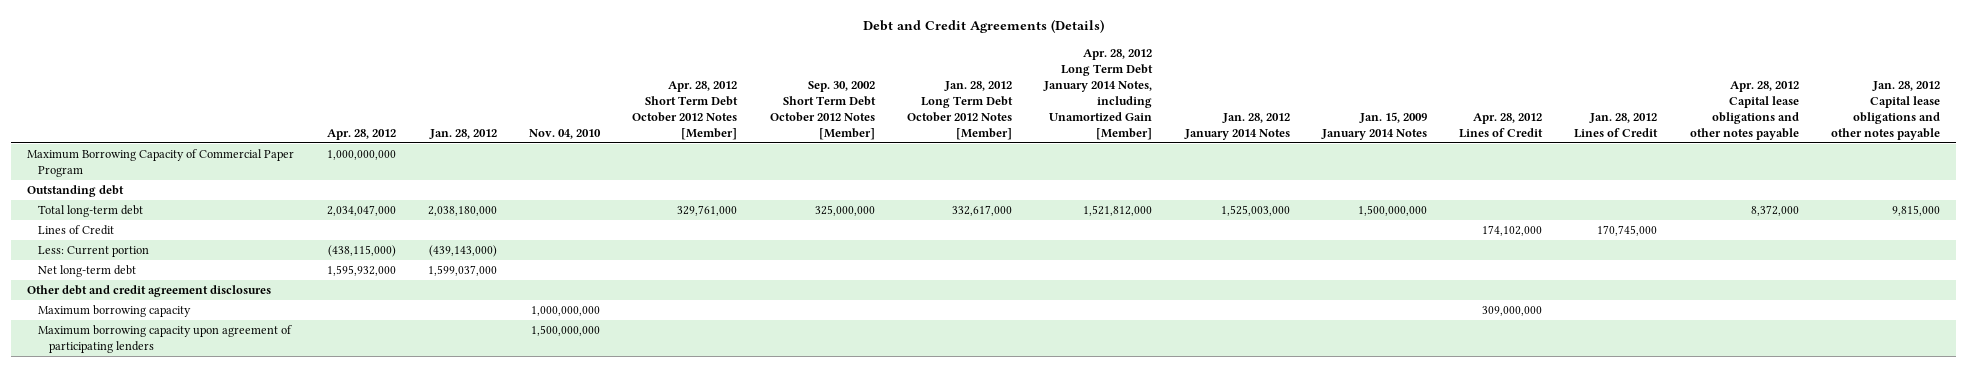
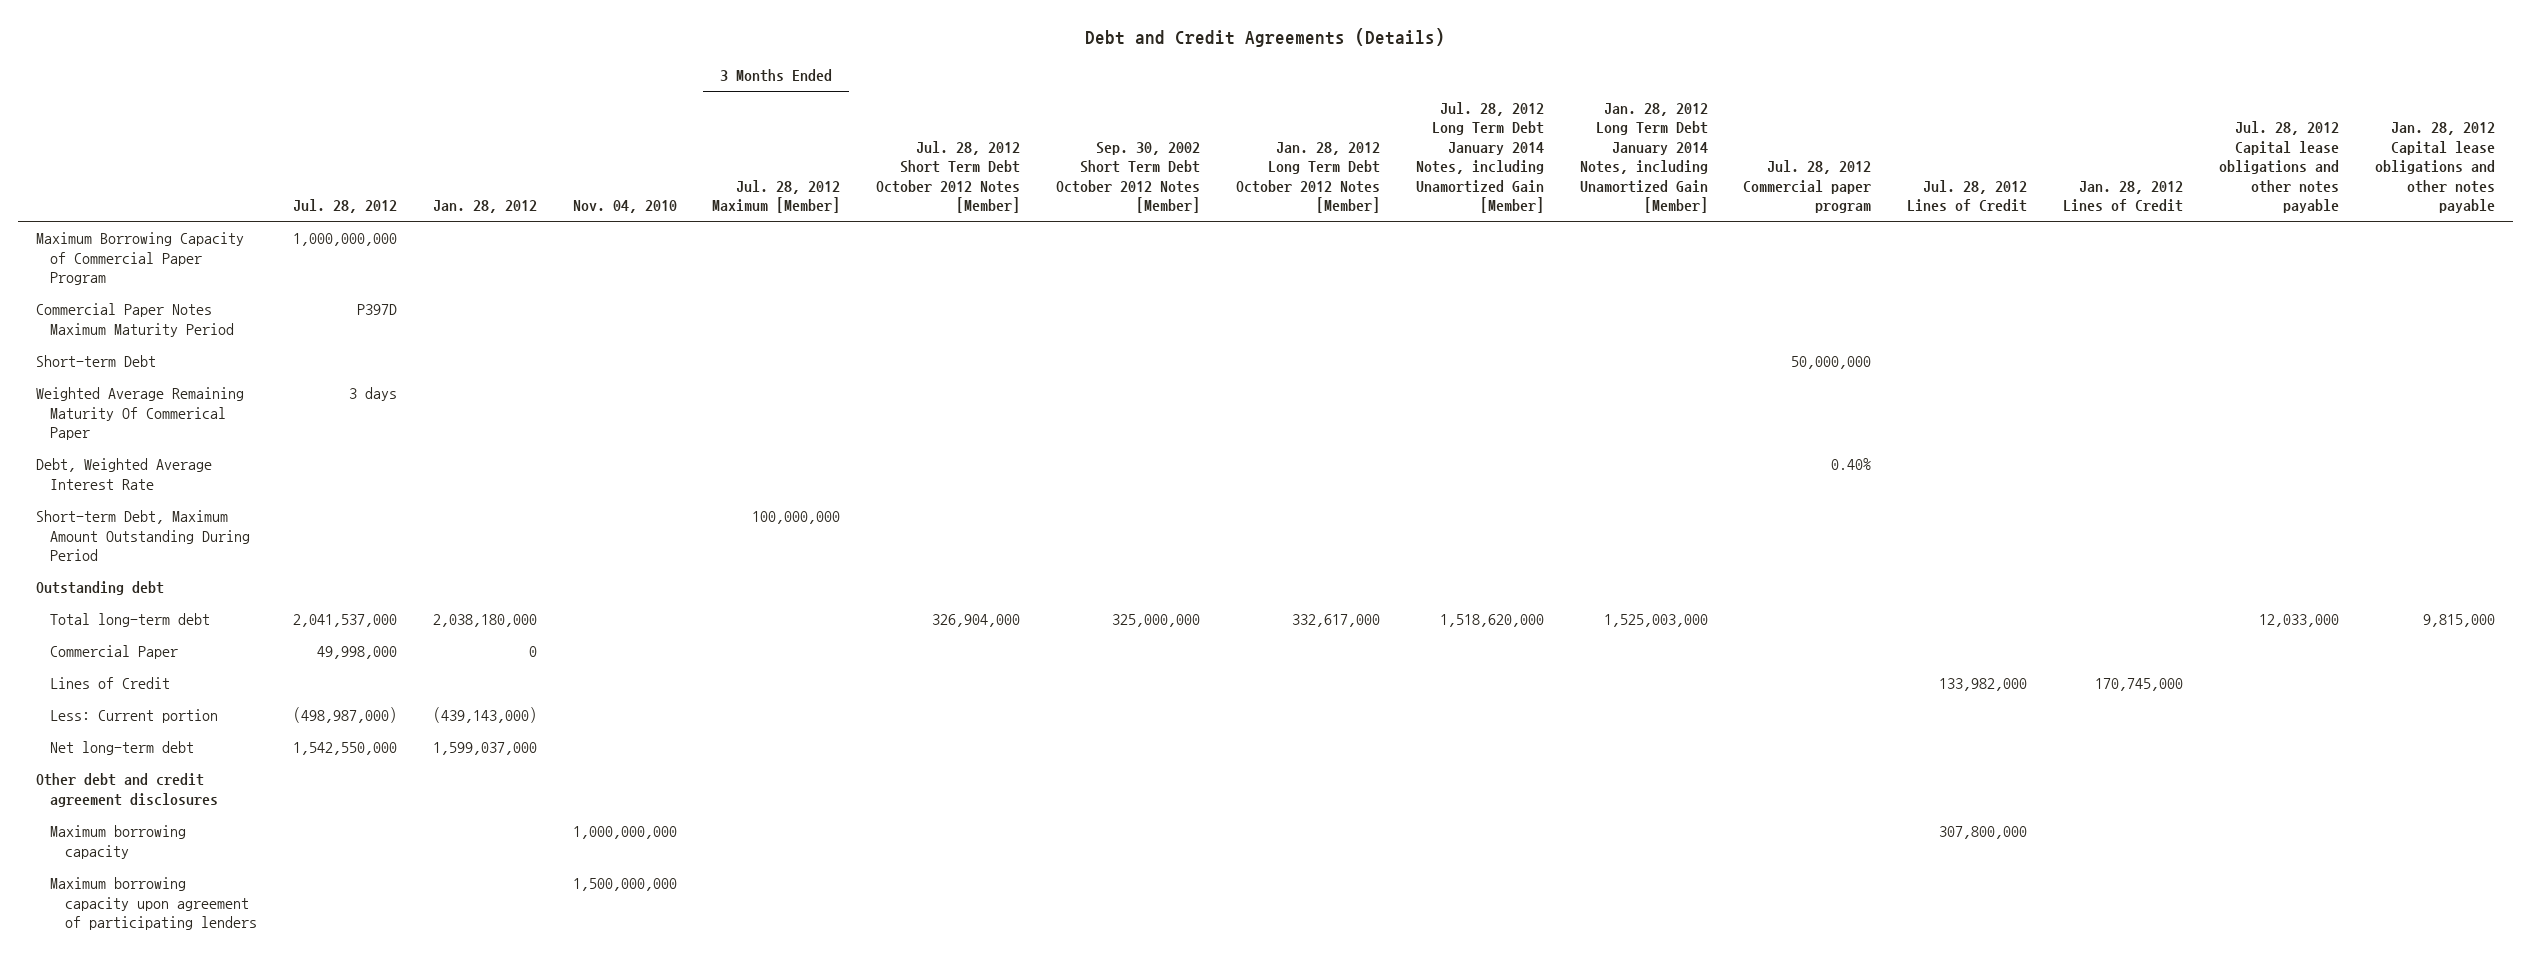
- | Apr. 28, 2012 | Jan. 28, 2012 | Nov. 04, 2010 | Apr. 28, 2012 Short Term Debt October 2012 Notes [Member] | Sep. 30, 2002 Short Term Debt October 2012 Notes [Member] | Jan. 28, 2012 Long Term Debt October 2012 Notes [Member] | Apr. 28, 2012 Long Term Debt January 2014 Notes, including Unamortized Gain [Member] | Jan. 28, 2012 January 2014 Notes | Jan. 15, 2009 January 2014 Notes | Apr. 28, 2012 Lines of Credit | Jan. 28, 2012 Lines of Credit | Apr. 28, 2012 Capital lease obligations and other notes payable | Jan. 28, 2012 Capital lease obligations and other notes payable
+ | Jul. 28, 2012 | Jan. 28, 2012 | Nov. 04, 2010 | 3 Months Ended Jul. 28, 2012 Maximum [Member] | Jul. 28, 2012 Short Term Debt October 2012 Notes [Member] | Sep. 30, 2002 Short Term Debt October 2012 Notes [Member] | Jan. 28, 2012 Long Term Debt October 2012 Notes [Member] | Jul. 28, 2012 Long Term Debt January 2014 Notes, including Unamortized Gain [Member] | Jan. 28, 2012 Long Term Debt January 2014 Notes, including Unamortized Gain [Member] | Jul. 28, 2012 Commercial paper program | Jul. 28, 2012 Lines of Credit | Jan. 28, 2012 Lines of Credit | Jul. 28, 2012 Capital lease obligations and other notes payable | Jan. 28, 2012 Capital lease obligations and other notes payable
+ Commercial Paper Notes Maximum Maturity Period | P397D | | | | | | | | | | | | |
+ Short-term Debt | | | | | | | | | | 50,000,000 | | | |
+ Weighted Average Remaining Maturity Of Commerical Paper | 3 days | | | | | | | | | | | | |
+ Debt, Weighted Average Interest Rate | | | | | | | | | | 0.40% | | | |
+ Short-term Debt, Maximum Amount Outstanding During Period | | | | 100,000,000 | | | | | | | | | |
+ Commercial Paper | 49,998,000 | 0 | | | | | | | | | | | |

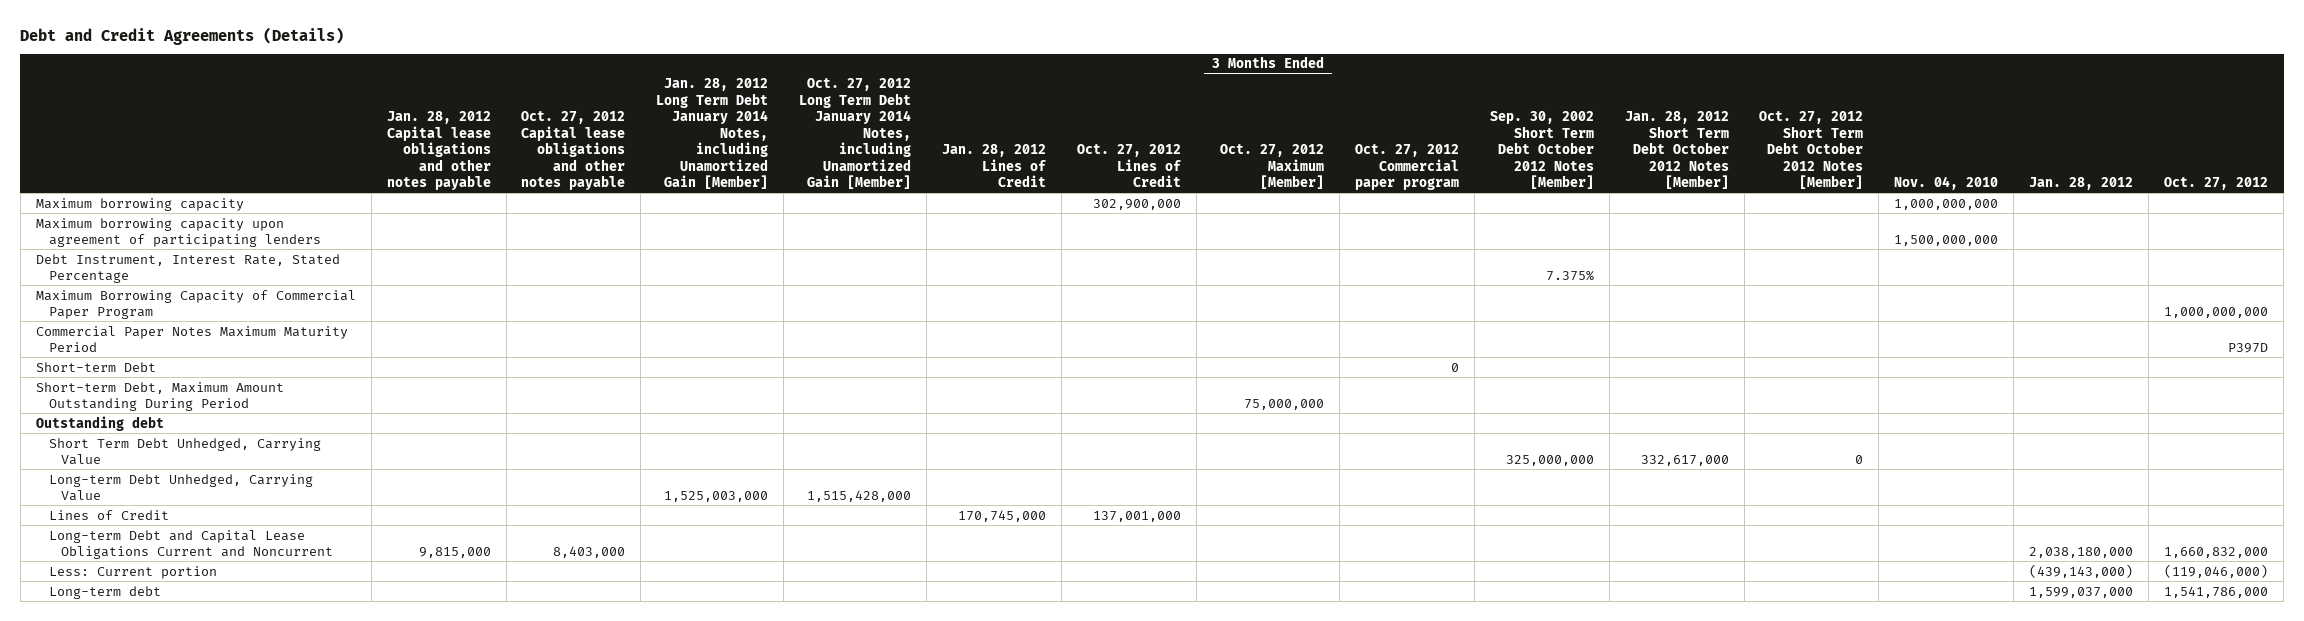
- | Jul. 28, 2012 | Jan. 28, 2012 | Nov. 04, 2010 | 3 Months Ended Jul. 28, 2012 Maximum [Member] | Jul. 28, 2012 Short Term Debt October 2012 Notes [Member] | Sep. 30, 2002 Short Term Debt October 2012 Notes [Member] | Jan. 28, 2012 Long Term Debt October 2012 Notes [Member] | Jul. 28, 2012 Long Term Debt January 2014 Notes, including Unamortized Gain [Member] | Jan. 28, 2012 Long Term Debt January 2014 Notes, including Unamortized Gain [Member] | Jul. 28, 2012 Commercial paper program | Jul. 28, 2012 Lines of Credit | Jan. 28, 2012 Lines of Credit | Jul. 28, 2012 Capital lease obligations and other notes payable | Jan. 28, 2012 Capital lease obligations and other notes payable
+ | Jan. 28, 2012 Capital lease obligations and other notes payable | Oct. 27, 2012 Capital lease obligations and other notes payable | Jan. 28, 2012 Long Term Debt January 2014 Notes, including Unamortized Gain [Member] | Oct. 27, 2012 Long Term Debt January 2014 Notes, including Unamortized Gain [Member] | Jan. 28, 2012 Lines of Credit | Oct. 27, 2012 Lines of Credit | 3 Months Ended Oct. 27, 2012 Maximum [Member] | Oct. 27, 2012 Commercial paper program | Sep. 30, 2002 Short Term Debt October 2012 Notes [Member] | Jan. 28, 2012 Short Term Debt October 2012 Notes [Member] | Oct. 27, 2012 Short Term Debt October 2012 Notes [Member] | Nov. 04, 2010 | Jan. 28, 2012 | Oct. 27, 2012
moved up: Maximum borrowing capacity | | | | | | 302,900,000 | | | | | | 1,000,000,000 | |
moved up: Maximum borrowing capacity upon agreement of participating lenders | | | | | | | | | | | | 1,500,000,000 | |
+ Debt Instrument, Interest Rate, Stated Percentage | | | | | | | | | 7.375% | | | | |
- Weighted Average Remaining Maturity Of Commerical Paper | 3 days | | | | | | | | | | | | |
- Debt, Weighted Average Interest Rate | | | | | | | | | | 0.40% | | | |
- Total long-term debt | 2,041,537,000 | 2,038,180,000 | | | 326,904,000 | 325,000,000 | 332,617,000 | 1,518,620,000 | 1,525,003,000 | | | | 12,033,000 | 9,815,000
- Commercial Paper | 49,998,000 | 0 | | | | | | | | | | | |
+ Short Term Debt Unhedged, Carrying Value | | | | | | | | | 325,000,000 | 332,617,000 | 0 | | |
+ Long-term Debt Unhedged, Carrying Value | | | 1,525,003,000 | 1,515,428,000 | | | | | | | | | |
+ Long-term Debt and Capital Lease Obligations Current and Noncurrent | 9,815,000 | 8,403,000 | | | | | | | | | | | 2,038,180,000 | 1,660,832,000
- Net long-term debt | 1,542,550,000 | 1,599,037,000 | | | | | | | | | | | |
- Other debt and credit agreement disclosures
+ Long-term debt | | | | | | | | | | | | | 1,599,037,000 | 1,541,786,000

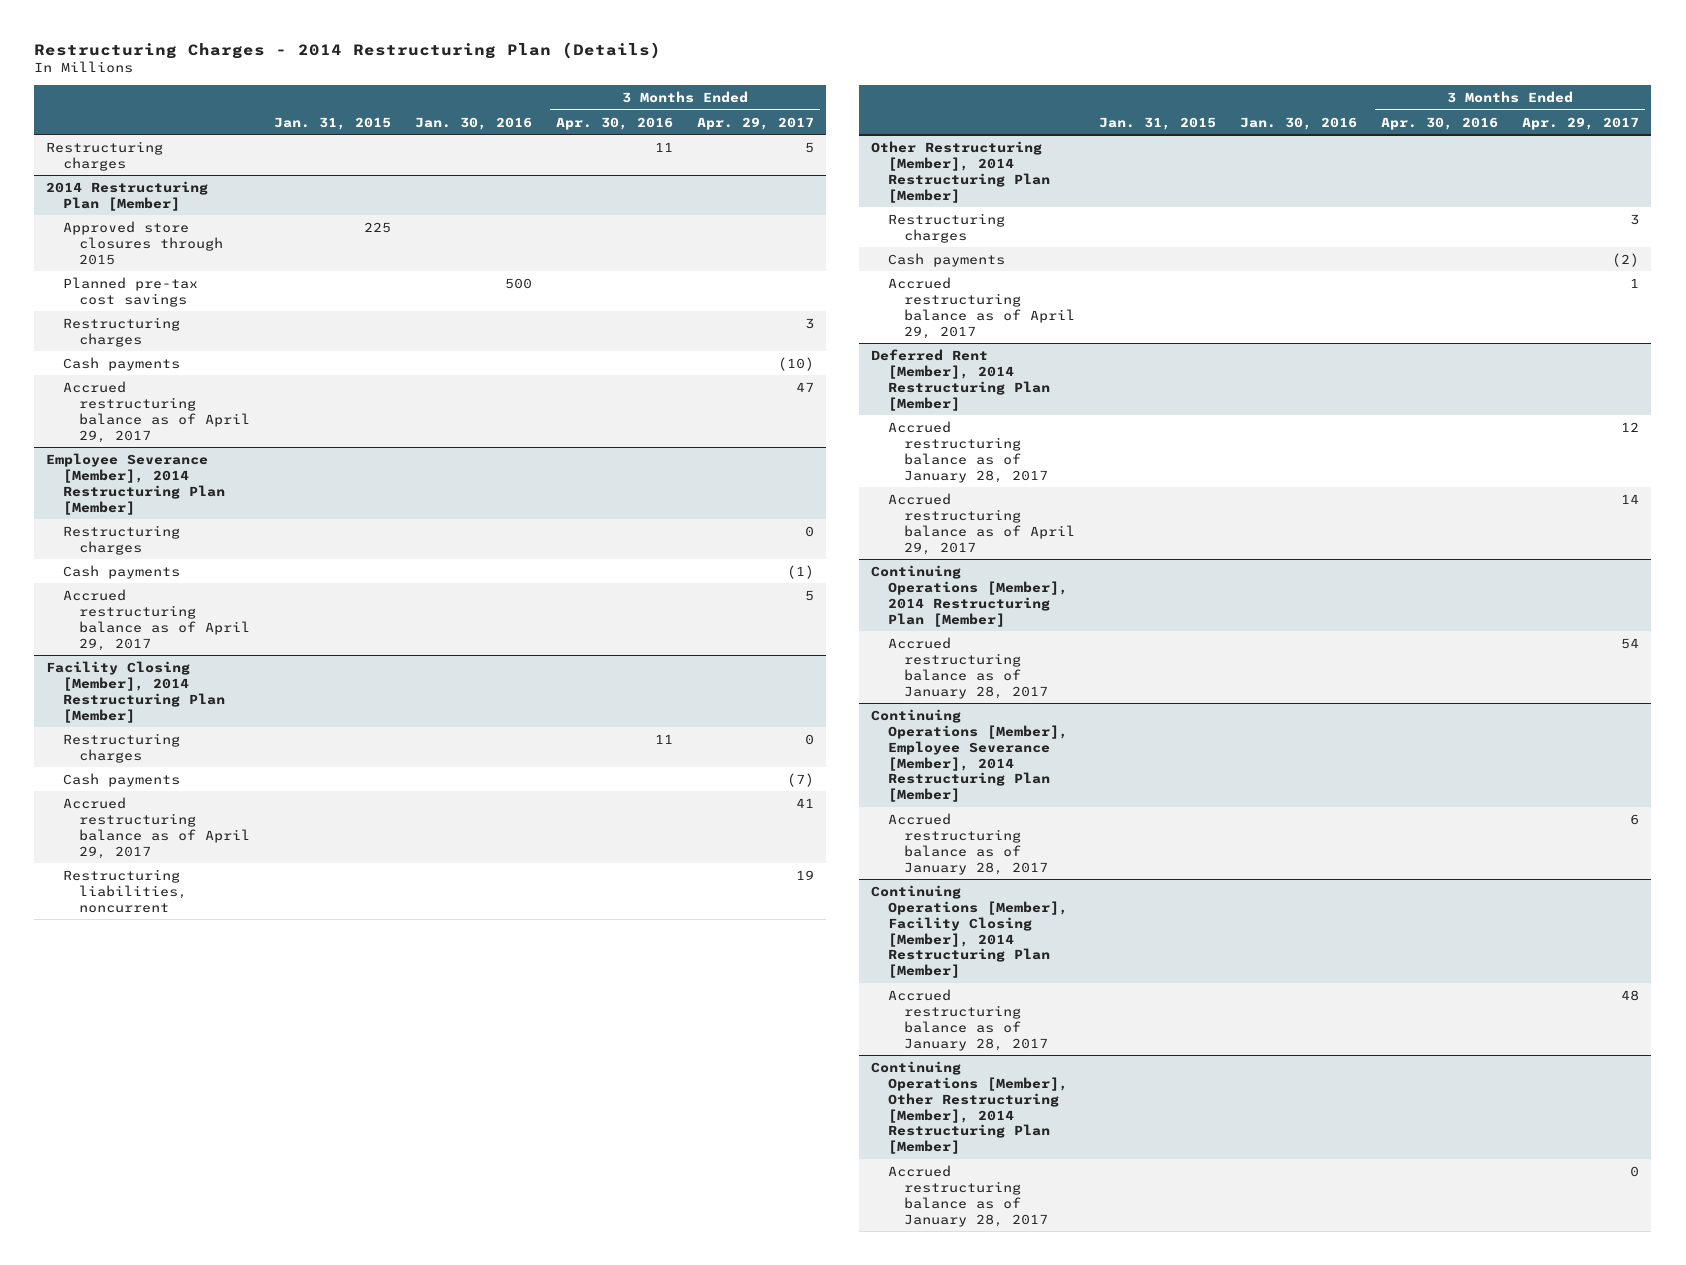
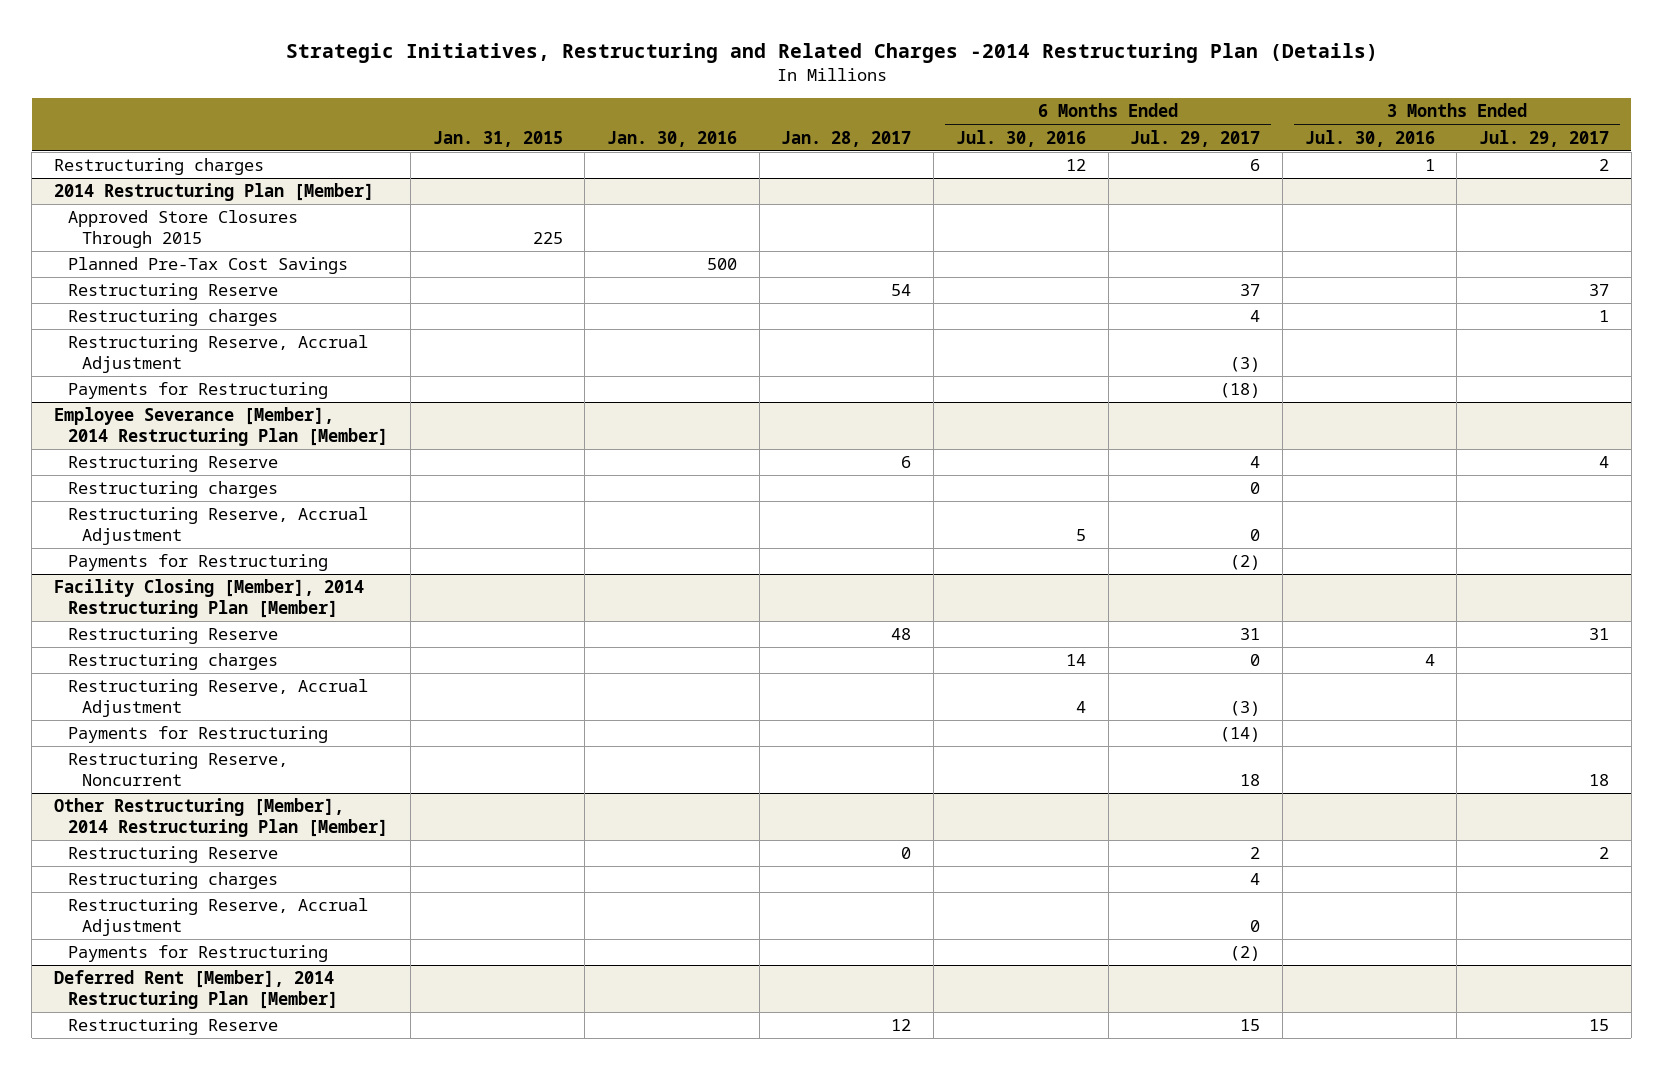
- Restructuring Charges - 2014 Restructuring Plan (Details)
+ Strategic Initiatives, Restructuring and Related Charges -2014 Restructuring Plan (Details)
- | Jan. 31, 2015 | Jan. 30, 2016 | 3 Months Ended Apr. 30, 2016 | 3 Months Ended Apr. 29, 2017
+ | Jan. 31, 2015 | Jan. 30, 2016 | Jan. 28, 2017 | 6 Months Ended Jul. 30, 2016 | 6 Months Ended Jul. 29, 2017 | 3 Months Ended Jul. 30, 2016 | 3 Months Ended Jul. 29, 2017
@ 2014 Restructuring Plan [Member]
- Approved store closures through 2015 | 225 | | |
- Planned pre-tax cost savings | | 500 | |
+ Approved Store Closures Through 2015 | 225 | | | | | |
+ Planned Pre-Tax Cost Savings | | 500 | | | | |
+ Restructuring Reserve | | | 54 | | 37 | | 37
- Cash payments | | | | (10)
- Accrued restructuring balance as of April 29, 2017 | | | | 47
+ Restructuring Reserve, Accrual Adjustment | | | | | (3) | |
+ Payments for Restructuring | | | | | (18) | |
@ Employee Severance [Member], 2014 Restructuring Plan [Member]
+ Restructuring Reserve | | | 6 | | 4 | | 4
- Cash payments | | | | (1)
- Accrued restructuring balance as of April 29, 2017 | | | | 5
+ Restructuring Reserve, Accrual Adjustment | | | | 5 | 0 | |
+ Payments for Restructuring | | | | | (2) | |
@ Facility Closing [Member], 2014 Restructuring Plan [Member]
+ Restructuring Reserve | | | 48 | | 31 | | 31
- Cash payments | | | | (7)
- Accrued restructuring balance as of April 29, 2017 | | | | 41
- Restructuring liabilities, noncurrent | | | | 19
+ Restructuring Reserve, Accrual Adjustment | | | | 4 | (3) | |
+ Payments for Restructuring | | | | | (14) | |
+ Restructuring Reserve, Noncurrent | | | | | 18 | | 18
@ Other Restructuring [Member], 2014 Restructuring Plan [Member]
+ Restructuring Reserve | | | 0 | | 2 | | 2
- Cash payments | | | | (2)
- Accrued restructuring balance as of April 29, 2017 | | | | 1
+ Restructuring Reserve, Accrual Adjustment | | | | | 0 | |
+ Payments for Restructuring | | | | | (2) | |
@ Deferred Rent [Member], 2014 Restructuring Plan [Member]
- Accrued restructuring balance as of January 28, 2017 | | | | 12
- Accrued restructuring balance as of April 29, 2017 | | | | 14
- Continuing Operations [Member], 2014 Restructuring Plan [Member]
- Accrued restructuring balance as of January 28, 2017 | | | | 54
- Continuing Operations [Member], Employee Severance [Member], 2014 Restructuring Plan [Member]
- Accrued restructuring balance as of January 28, 2017 | | | | 6
- Continuing Operations [Member], Facility Closing [Member], 2014 Restructuring Plan [Member]
- Accrued restructuring balance as of January 28, 2017 | | | | 48
- Continuing Operations [Member], Other Restructuring [Member], 2014 Restructuring Plan [Member]
- Accrued restructuring balance as of January 28, 2017 | | | | 0
@ Deferred Rent [Member], 2014 Restructuring Plan [Member]
+ Restructuring Reserve | | | 12 | | 15 | | 15

